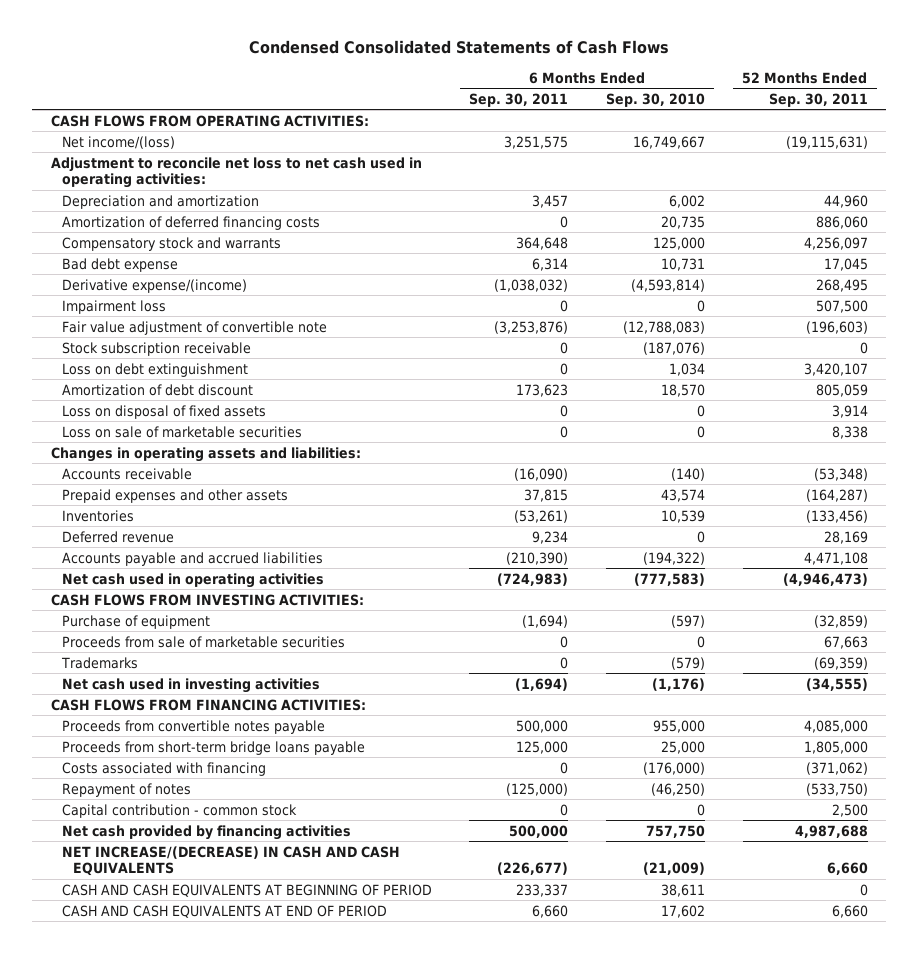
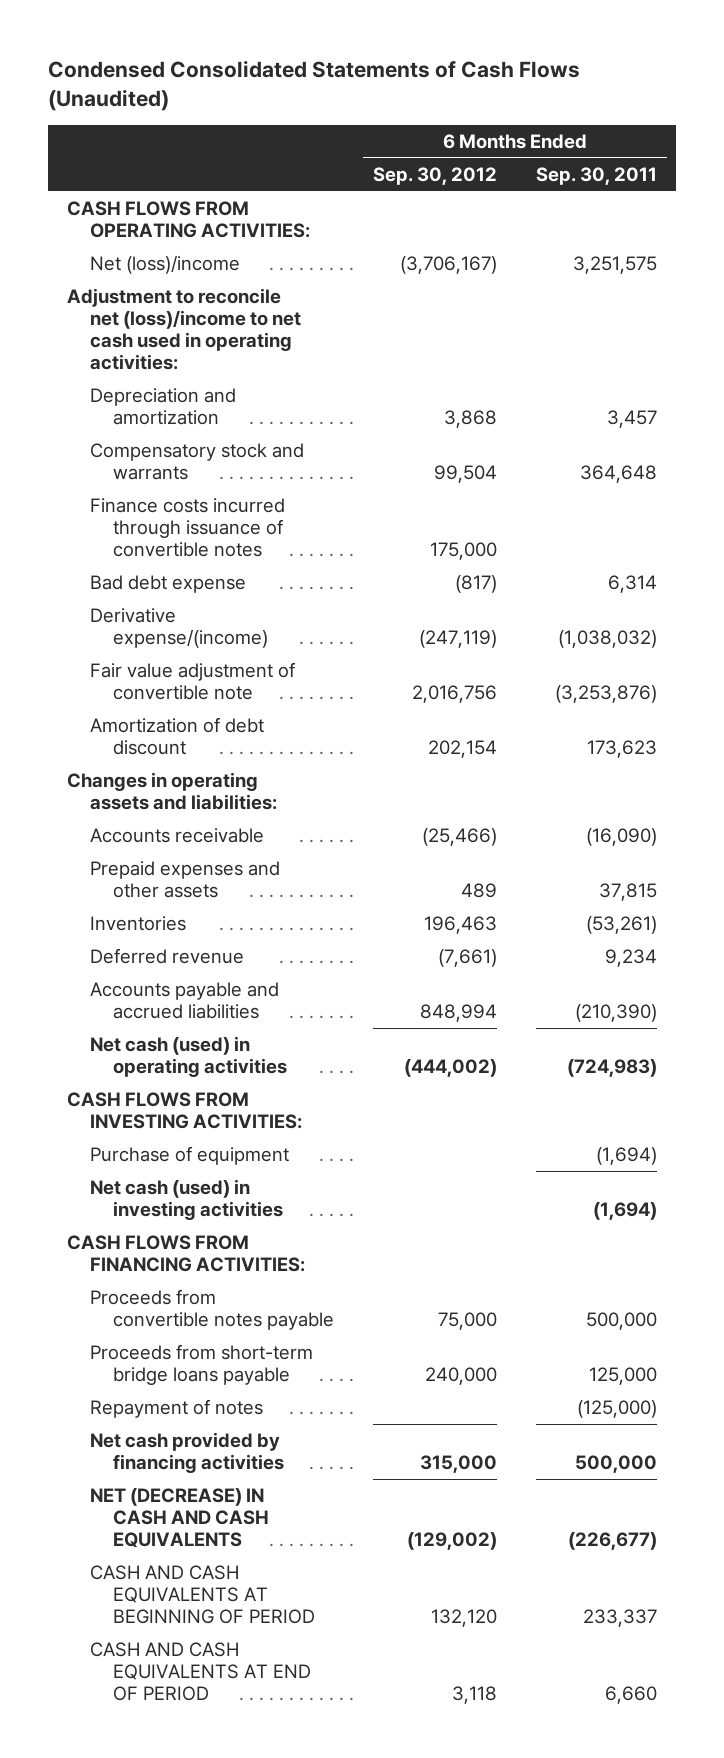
- Condensed Consolidated Statements of Cash Flows
+ Condensed Consolidated Statements of Cash Flows (Unaudited)
- | 6 Months Ended Sep. 30, 2011 | 6 Months Ended Sep. 30, 2010 | 52 Months Ended Sep. 30, 2011
+ | 6 Months Ended Sep. 30, 2012 | 6 Months Ended Sep. 30, 2011
- Net income/(loss) | 3,251,575 | 16,749,667 | (19,115,631)
- Adjustment to reconcile net loss to net cash used in operating activities:
+ Net (loss)/income | (3,706,167) | 3,251,575
+ Adjustment to reconcile net (loss)/income to net cash used in operating activities:
- Amortization of deferred financing costs | 0 | 20,735 | 886,060
+ Finance costs incurred through issuance of convertible notes | 175,000 |
- Impairment loss | 0 | 0 | 507,500
- Stock subscription receivable | 0 | (187,076) | 0
- Loss on debt extinguishment | 0 | 1,034 | 3,420,107
- Loss on disposal of fixed assets | 0 | 0 | 3,914
- Loss on sale of marketable securities | 0 | 0 | 8,338
- Net cash used in operating activities | (724,983) | (777,583) | (4,946,473)
+ Net cash (used) in operating activities | (444,002) | (724,983)
- Proceeds from sale of marketable securities | 0 | 0 | 67,663
- Trademarks | 0 | (579) | (69,359)
- Net cash used in investing activities | (1,694) | (1,176) | (34,555)
+ Net cash (used) in investing activities | | (1,694)
- Costs associated with financing | 0 | (176,000) | (371,062)
- Capital contribution - common stock | 0 | 0 | 2,500
- NET INCREASE/(DECREASE) IN CASH AND CASH EQUIVALENTS | (226,677) | (21,009) | 6,660
+ NET (DECREASE) IN CASH AND CASH EQUIVALENTS | (129,002) | (226,677)

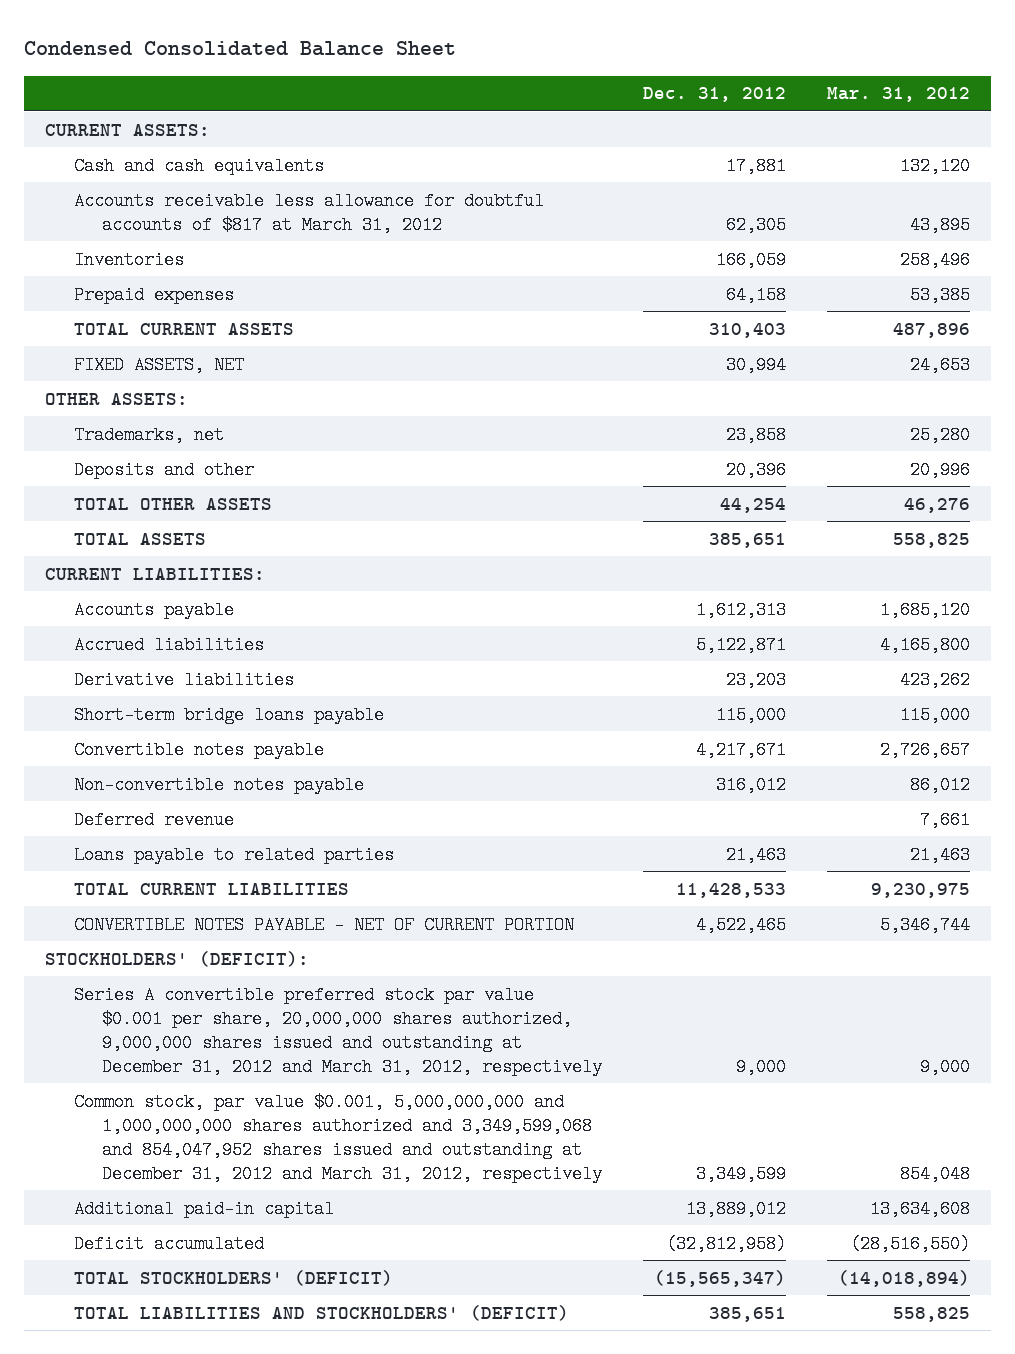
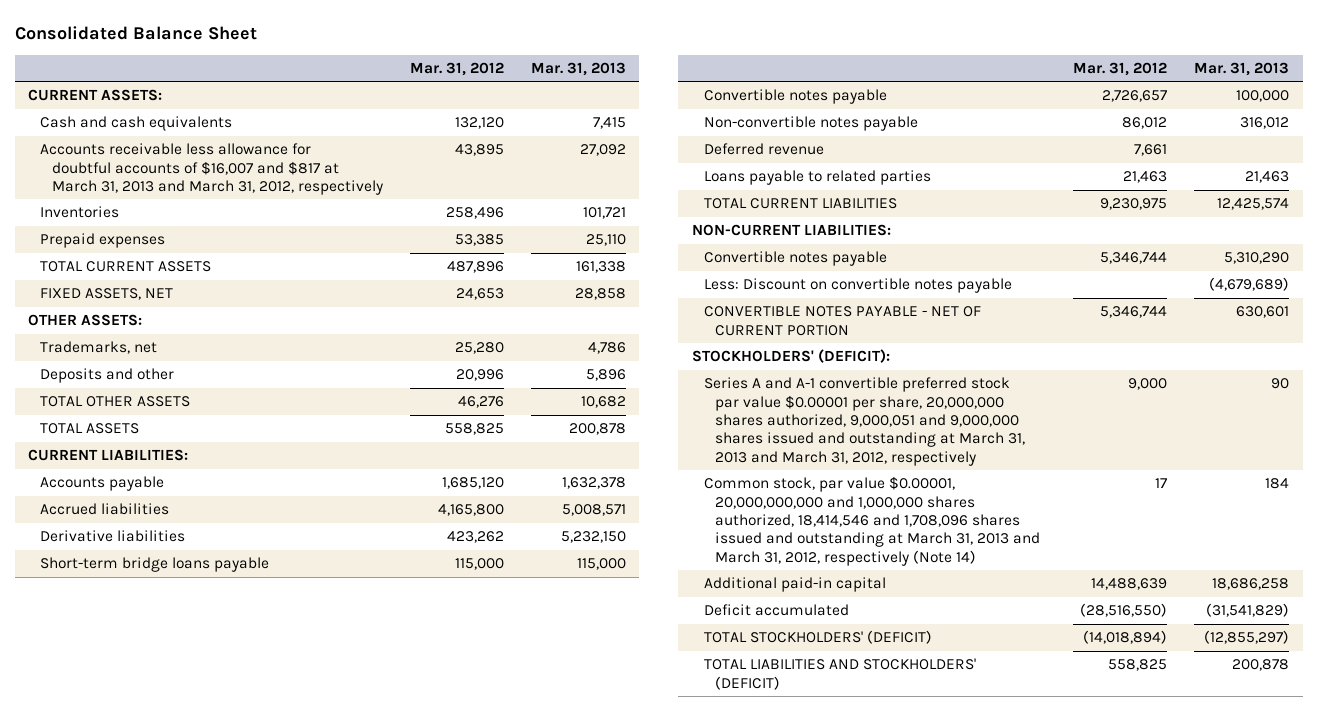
- Condensed Consolidated Balance Sheet
+ Consolidated Balance Sheet
- | Dec. 31, 2012 | Mar. 31, 2012
+ | Mar. 31, 2012 | Mar. 31, 2013
- Accounts receivable less allowance for doubtful accounts of $817 at March 31, 2012 | 62,305 | 43,895
+ Accounts receivable less allowance for doubtful accounts of $16,007 and $817 at March 31, 2013 and March 31, 2012, respectively | 43,895 | 27,092
+ NON-CURRENT LIABILITIES:
+ Convertible notes payable | 5,346,744 | 5,310,290
+ Less: Discount on convertible notes payable | | (4,679,689)
- Series A convertible preferred stock par value $0.001 per share, 20,000,000 shares authorized, 9,000,000 shares issued and outstanding at December 31, 2012 and March 31, 2012, respectively | 9,000 | 9,000
- Common stock, par value $0.001, 5,000,000,000 and 1,000,000,000 shares authorized and 3,349,599,068 and 854,047,952 shares issued and outstanding at December 31, 2012 and March 31, 2012, respectively | 3,349,599 | 854,048
- Additional paid-in capital | 13,889,012 | 13,634,608
+ Series A and A-1 convertible preferred stock par value $0.00001 per share, 20,000,000 shares authorized, 9,000,051 and 9,000,000 shares issued and outstanding at March 31, 2013 and March 31, 2012, respectively | 9,000 | 90
+ Common stock, par value $0.00001, 20,000,000,000 and 1,000,000 shares authorized, 18,414,546 and 1,708,096 shares issued and outstanding at March 31, 2013 and March 31, 2012, respectively (Note 14) | 17 | 184
+ Additional paid-in capital | 14,488,639 | 18,686,258

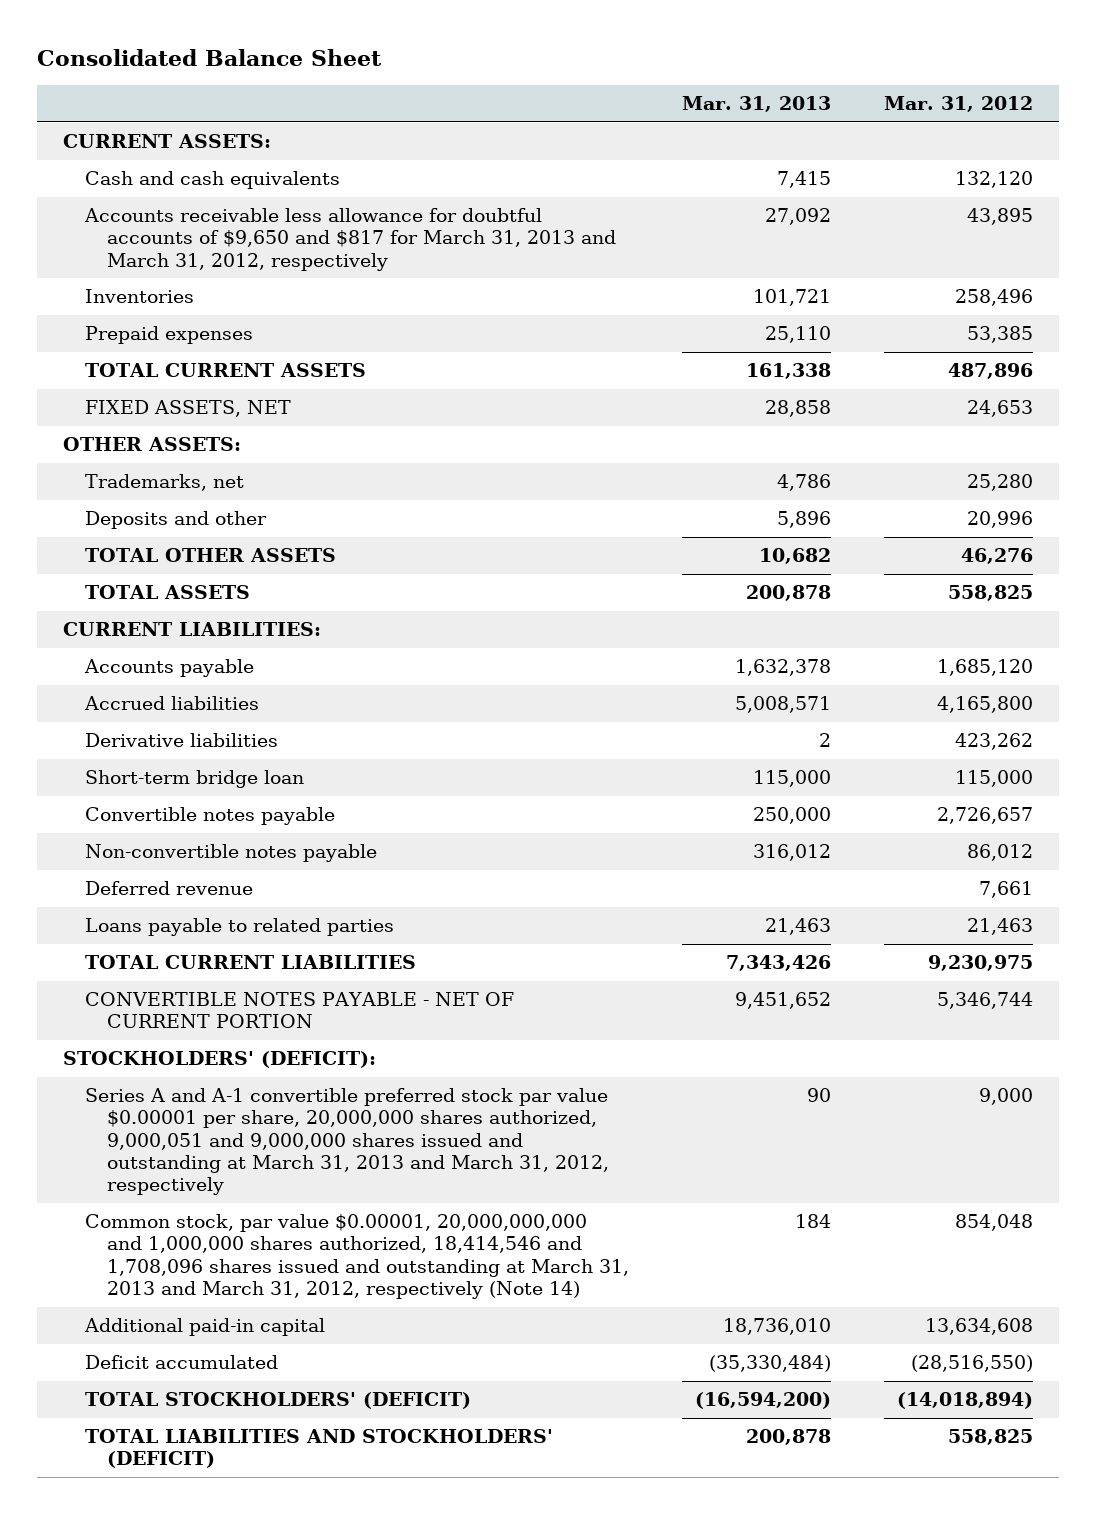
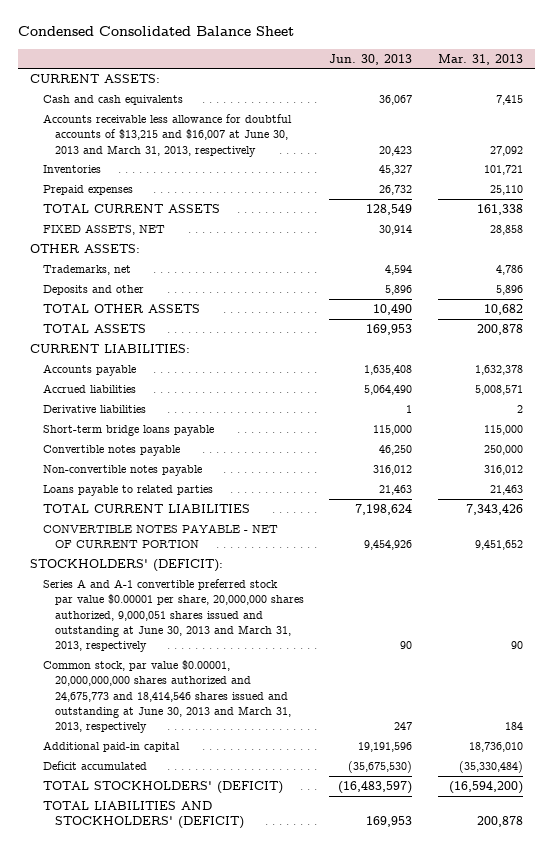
- Consolidated Balance Sheet
+ Condensed Consolidated Balance Sheet
- | Mar. 31, 2013 | Mar. 31, 2012
+ | Jun. 30, 2013 | Mar. 31, 2013
- Accounts receivable less allowance for doubtful accounts of $9,650 and $817 for March 31, 2013 and March 31, 2012, respectively | 27,092 | 43,895
+ Accounts receivable less allowance for doubtful accounts of $13,215 and $16,007 at June 30, 2013 and March 31, 2013, respectively | 20,423 | 27,092
- Short-term bridge loan | 115,000 | 115,000
+ Short-term bridge loans payable | 115,000 | 115,000
- Deferred revenue | | 7,661
- Series A and A-1 convertible preferred stock par value $0.00001 per share, 20,000,000 shares authorized, 9,000,051 and 9,000,000 shares issued and outstanding at March 31, 2013 and March 31, 2012, respectively | 90 | 9,000
- Common stock, par value $0.00001, 20,000,000,000 and 1,000,000 shares authorized, 18,414,546 and 1,708,096 shares issued and outstanding at March 31, 2013 and March 31, 2012, respectively (Note 14) | 184 | 854,048
+ Series A and A-1 convertible preferred stock par value $0.00001 per share, 20,000,000 shares authorized, 9,000,051 shares issued and outstanding at June 30, 2013 and March 31, 2013, respectively | 90 | 90
+ Common stock, par value $0.00001, 20,000,000,000 shares authorized and 24,675,773 and 18,414,546 shares issued and outstanding at June 30, 2013 and March 31, 2013, respectively | 247 | 184

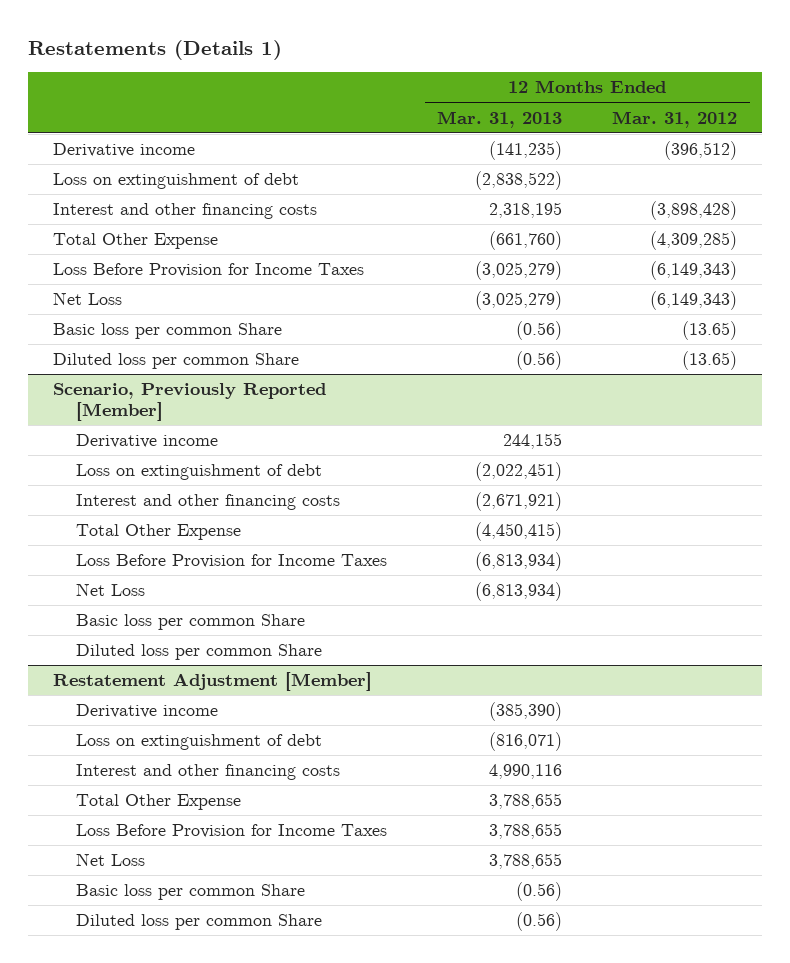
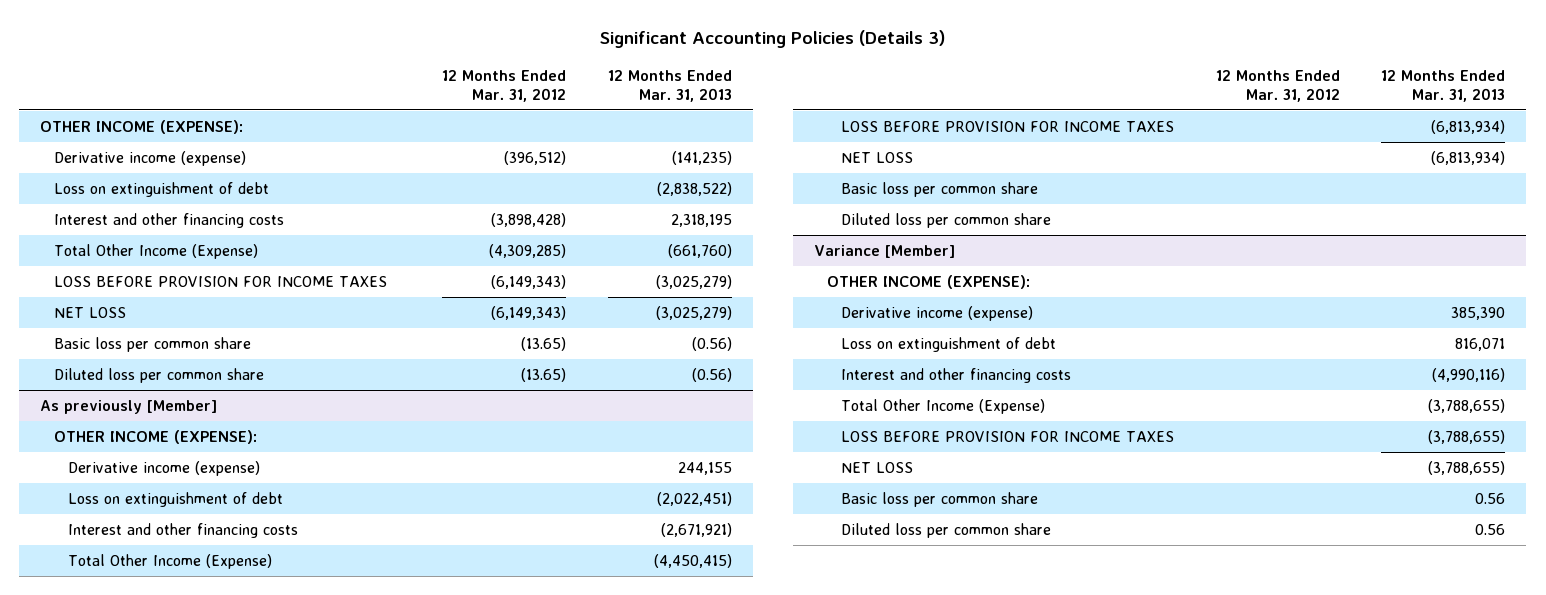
- Restatements (Details 1)
+ Significant Accounting Policies (Details 3)
- | 12 Months Ended Mar. 31, 2013 | 12 Months Ended Mar. 31, 2012
+ | 12 Months Ended Mar. 31, 2012 | 12 Months Ended Mar. 31, 2013
- Derivative income | (141,235) | (396,512)
+ OTHER INCOME (EXPENSE):
+ Derivative income (expense) | (396,512) | (141,235)
- Total Other Expense | (661,760) | (4,309,285)
- Loss Before Provision for Income Taxes | (3,025,279) | (6,149,343)
- Net Loss | (3,025,279) | (6,149,343)
- Basic loss per common Share | (0.56) | (13.65)
- Diluted loss per common Share | (0.56) | (13.65)
- Scenario, Previously Reported [Member]
- Derivative income | 244,155 |
+ Total Other Income (Expense) | (4,309,285) | (661,760)
+ LOSS BEFORE PROVISION FOR INCOME TAXES | (6,149,343) | (3,025,279)
+ NET LOSS | (6,149,343) | (3,025,279)
+ Basic loss per common share | (13.65) | (0.56)
+ Diluted loss per common share | (13.65) | (0.56)
+ As previously [Member]
+ OTHER INCOME (EXPENSE):
+ Derivative income (expense) | | 244,155
- Total Other Expense | (4,450,415) |
- Loss Before Provision for Income Taxes | (6,813,934) |
- Net Loss | (6,813,934) |
- Basic loss per common Share
- Diluted loss per common Share
- Restatement Adjustment [Member]
- Derivative income | (385,390) |
- Loss on extinguishment of debt | (816,071) |
- Interest and other financing costs | 4,990,116 |
- Total Other Expense | 3,788,655 |
- Loss Before Provision for Income Taxes | 3,788,655 |
- Net Loss | 3,788,655 |
- Basic loss per common Share | (0.56) |
- Diluted loss per common Share | (0.56) |
+ Total Other Income (Expense) | | (4,450,415)
+ LOSS BEFORE PROVISION FOR INCOME TAXES | | (6,813,934)
+ NET LOSS | | (6,813,934)
+ Basic loss per common share
+ Diluted loss per common share
+ Variance [Member]
+ OTHER INCOME (EXPENSE):
+ Derivative income (expense) | | 385,390
+ Loss on extinguishment of debt | | 816,071
+ Interest and other financing costs | | (4,990,116)
+ Total Other Income (Expense) | | (3,788,655)
+ LOSS BEFORE PROVISION FOR INCOME TAXES | | (3,788,655)
+ NET LOSS | | (3,788,655)
+ Basic loss per common share | | 0.56
+ Diluted loss per common share | | 0.56

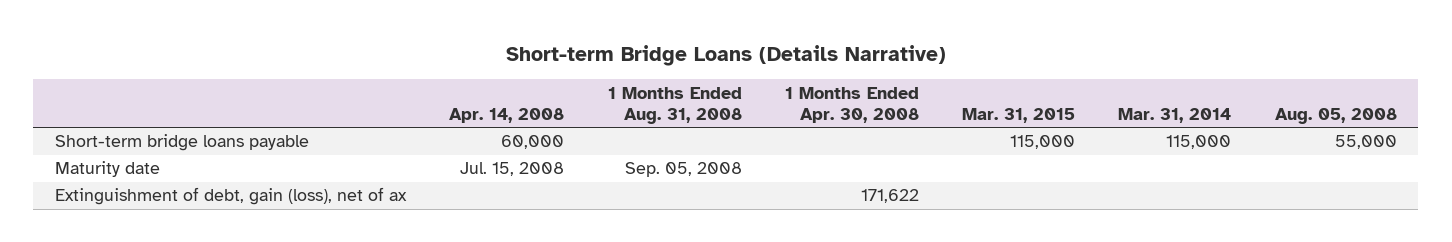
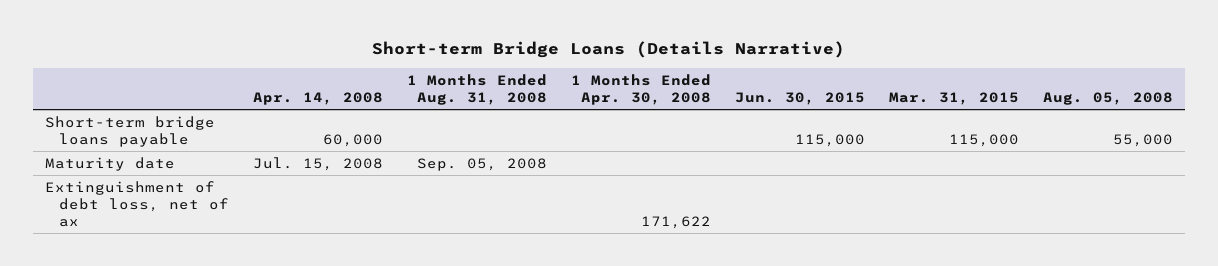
- | Apr. 14, 2008 | 1 Months Ended Aug. 31, 2008 | 1 Months Ended Apr. 30, 2008 | Mar. 31, 2015 | Mar. 31, 2014 | Aug. 05, 2008
+ | Apr. 14, 2008 | 1 Months Ended Aug. 31, 2008 | 1 Months Ended Apr. 30, 2008 | Jun. 30, 2015 | Mar. 31, 2015 | Aug. 05, 2008
- Extinguishment of debt, gain (loss), net of ax | | | 171,622 | | |
+ Extinguishment of debt loss, net of ax | | | 171,622 | | |

